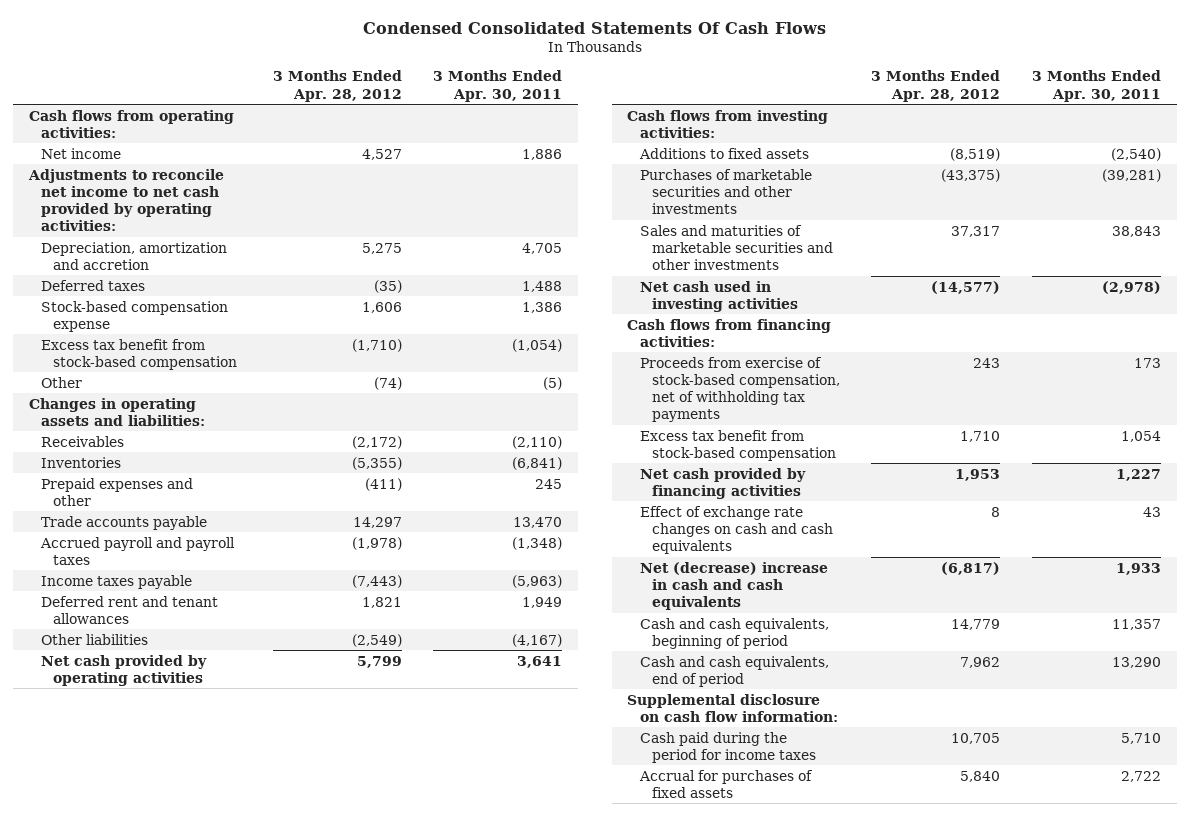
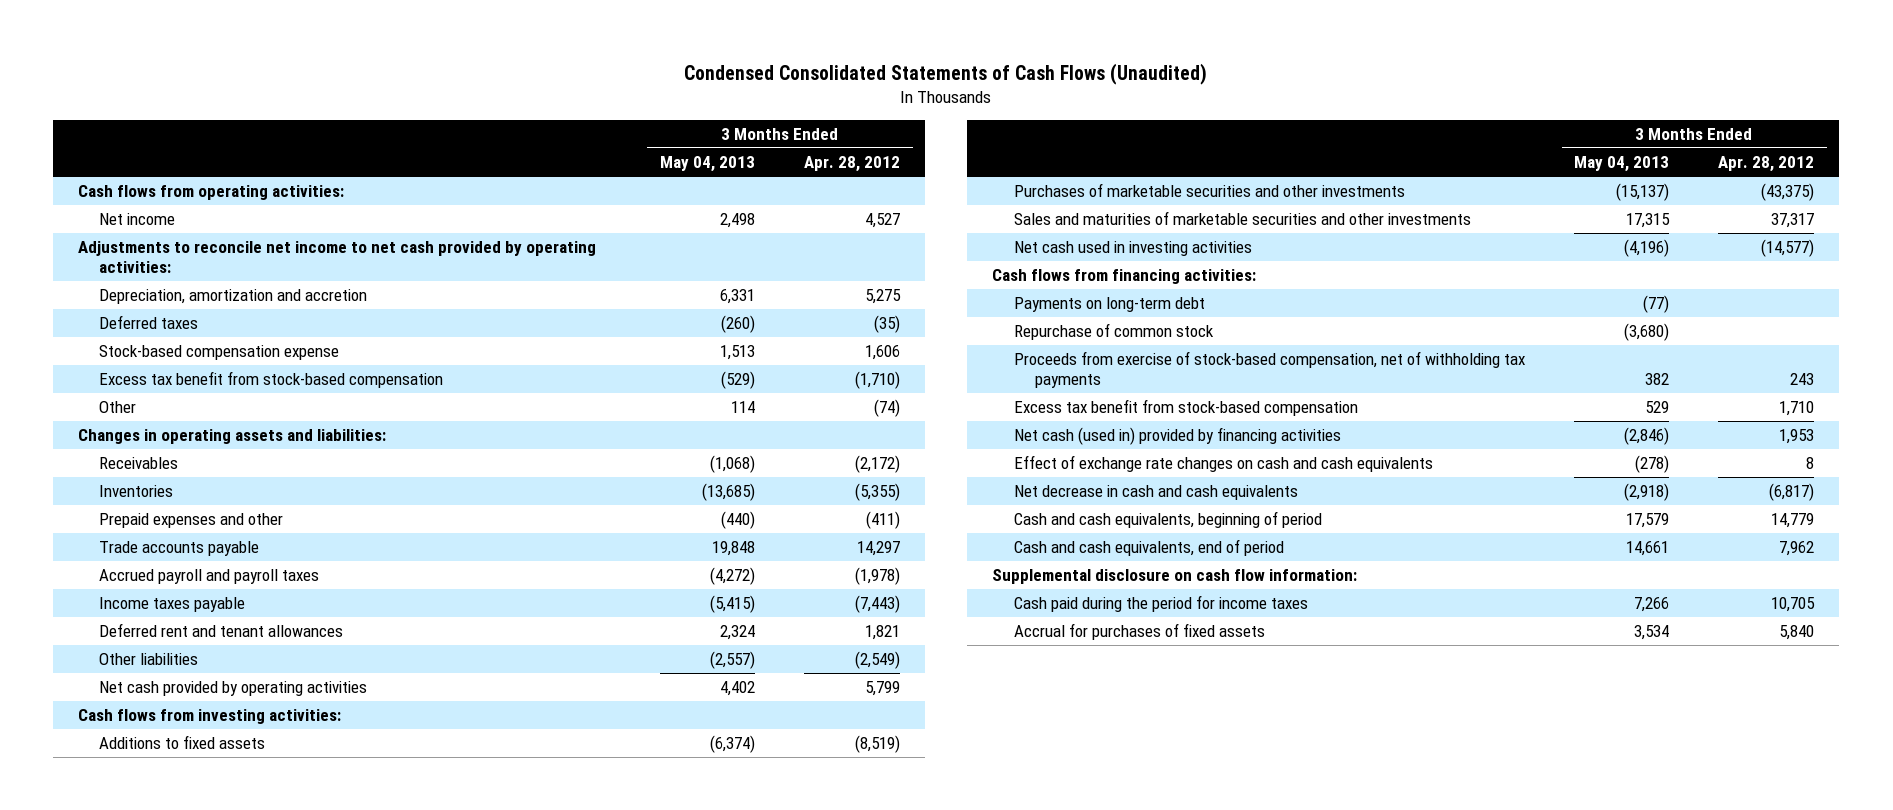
- Condensed Consolidated Statements Of Cash Flows
+ Condensed Consolidated Statements of Cash Flows (Unaudited)
- | 3 Months Ended Apr. 28, 2012 | 3 Months Ended Apr. 30, 2011
+ | 3 Months Ended May 04, 2013 | 3 Months Ended Apr. 28, 2012
+ Payments on long-term debt | (77) |
+ Repurchase of common stock | (3,680) |
- Net cash provided by financing activities | 1,953 | 1,227
+ Net cash (used in) provided by financing activities | (2,846) | 1,953
- Net (decrease) increase in cash and cash equivalents | (6,817) | 1,933
+ Net decrease in cash and cash equivalents | (2,918) | (6,817)

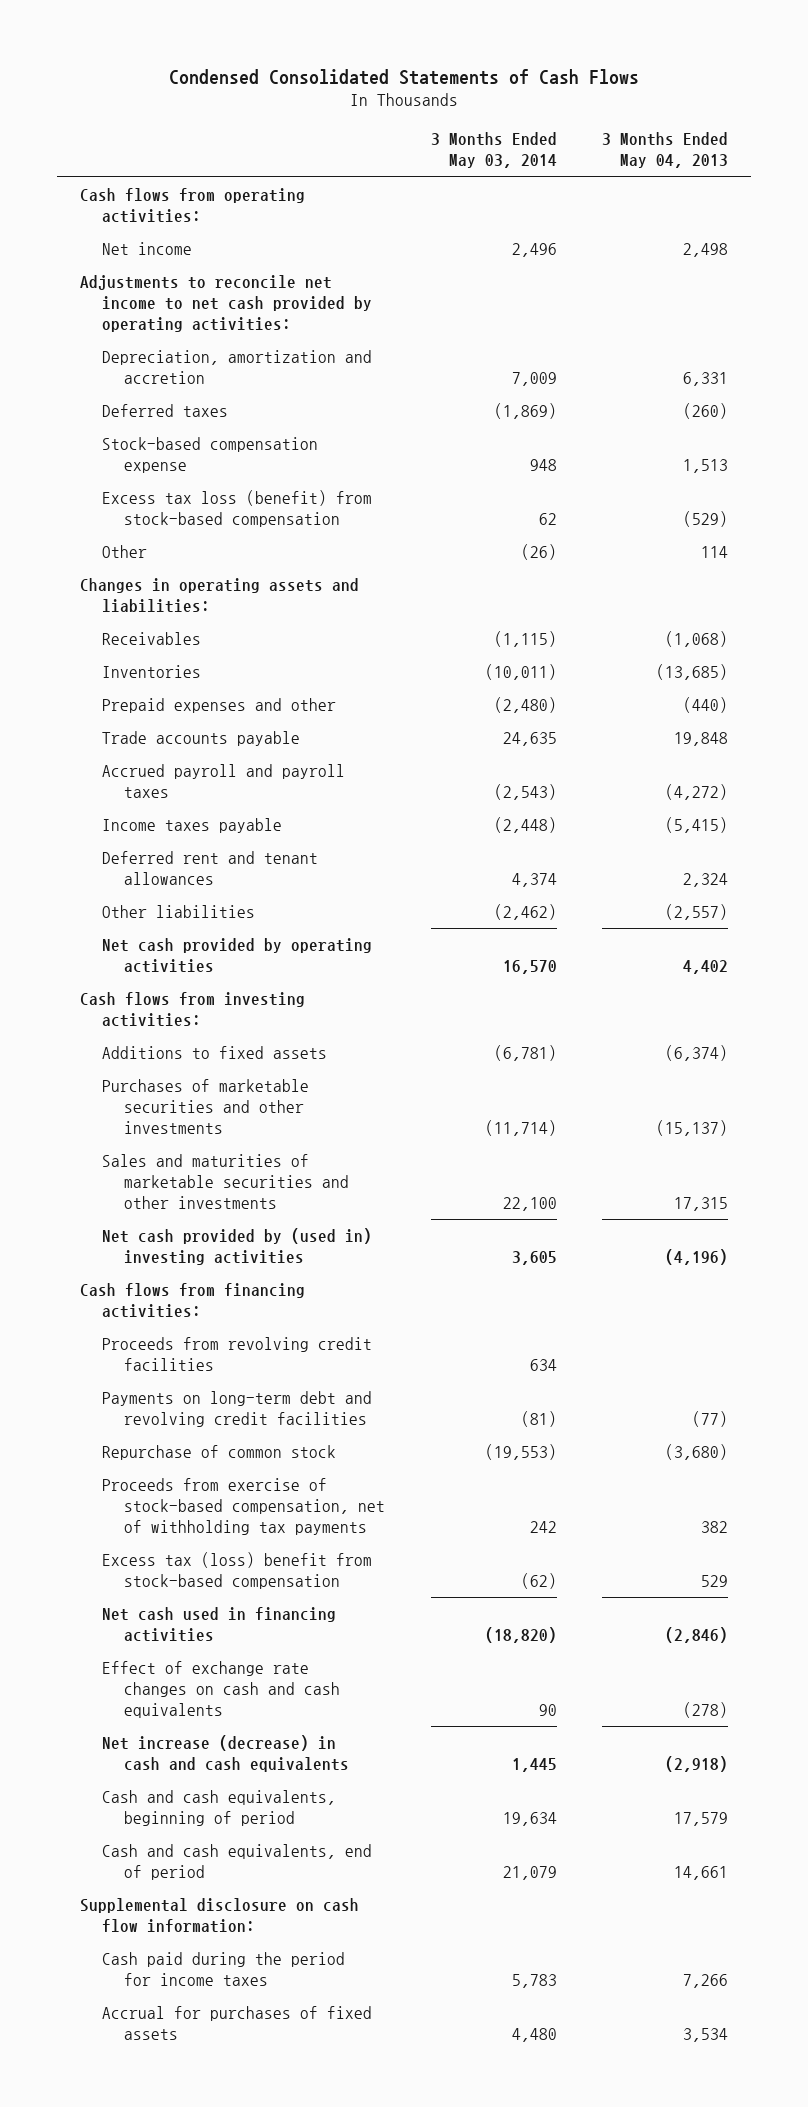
- Condensed Consolidated Statements of Cash Flows (Unaudited)
+ Condensed Consolidated Statements of Cash Flows
- | 3 Months Ended May 04, 2013 | 3 Months Ended Apr. 28, 2012
+ | 3 Months Ended May 03, 2014 | 3 Months Ended May 04, 2013
- Excess tax benefit from stock-based compensation | (529) | (1,710)
+ Excess tax loss (benefit) from stock-based compensation | 62 | (529)
- Net cash used in investing activities | (4,196) | (14,577)
+ Net cash provided by (used in) investing activities | 3,605 | (4,196)
- Payments on long-term debt | (77) |
+ Proceeds from revolving credit facilities | 634 |
+ Payments on long-term debt and revolving credit facilities | (81) | (77)
- Excess tax benefit from stock-based compensation | 529 | 1,710
- Net cash (used in) provided by financing activities | (2,846) | 1,953
+ Excess tax (loss) benefit from stock-based compensation | (62) | 529
+ Net cash used in financing activities | (18,820) | (2,846)
- Net decrease in cash and cash equivalents | (2,918) | (6,817)
+ Net increase (decrease) in cash and cash equivalents | 1,445 | (2,918)

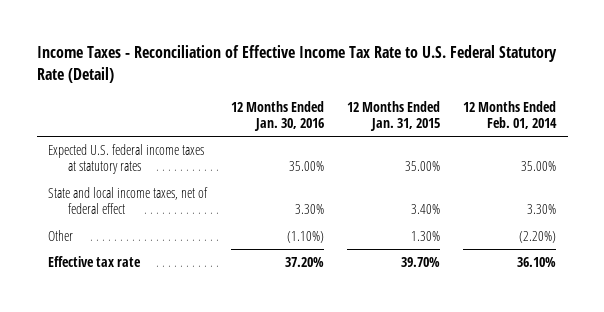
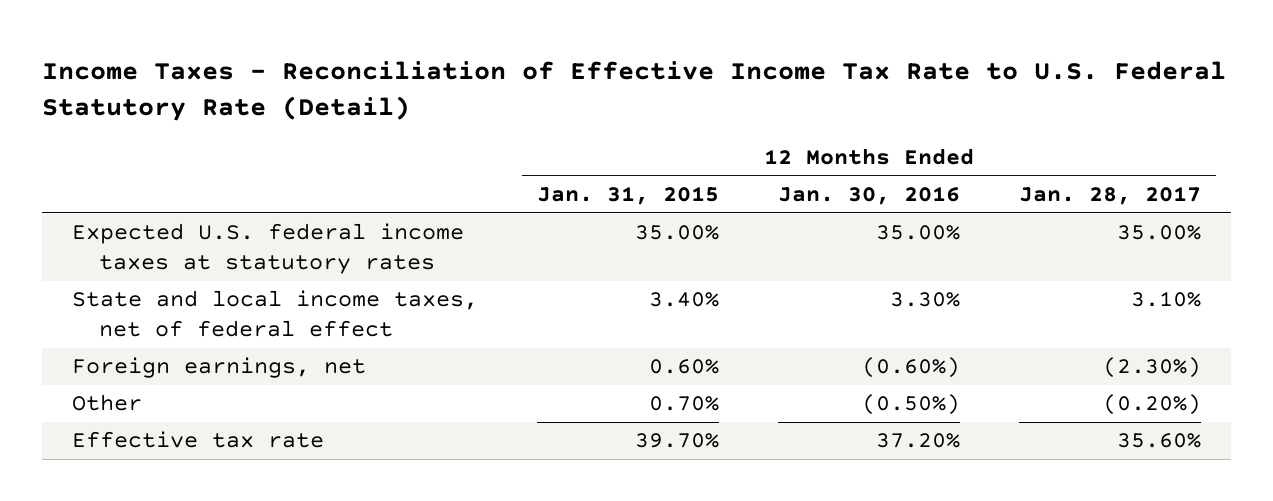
- | 12 Months Ended Jan. 30, 2016 | 12 Months Ended Jan. 31, 2015 | 12 Months Ended Feb. 01, 2014
+ | 12 Months Ended Jan. 31, 2015 | 12 Months Ended Jan. 30, 2016 | 12 Months Ended Jan. 28, 2017
- Other | (1.10%) | 1.30% | (2.20%)
+ Foreign earnings, net | 0.60% | (0.60%) | (2.30%)
+ Other | 0.70% | (0.50%) | (0.20%)

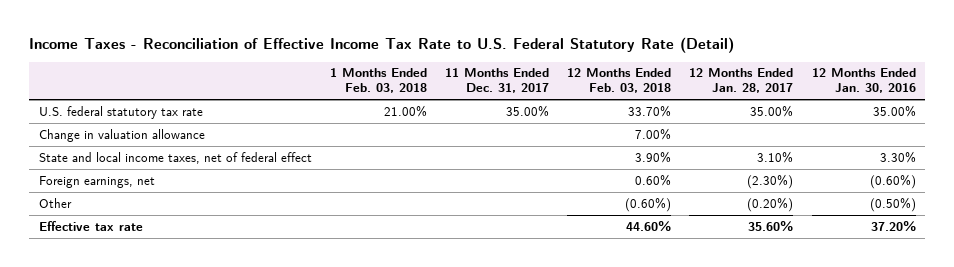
- | 12 Months Ended Jan. 31, 2015 | 12 Months Ended Jan. 30, 2016 | 12 Months Ended Jan. 28, 2017
+ | 1 Months Ended Feb. 03, 2018 | 11 Months Ended Dec. 31, 2017 | 12 Months Ended Feb. 03, 2018 | 12 Months Ended Jan. 28, 2017 | 12 Months Ended Jan. 30, 2016
- Expected U.S. federal income taxes at statutory rates | 35.00% | 35.00% | 35.00%
+ U.S. federal statutory tax rate | 21.00% | 35.00% | 33.70% | 35.00% | 35.00%
+ Change in valuation allowance | | | 7.00% | |

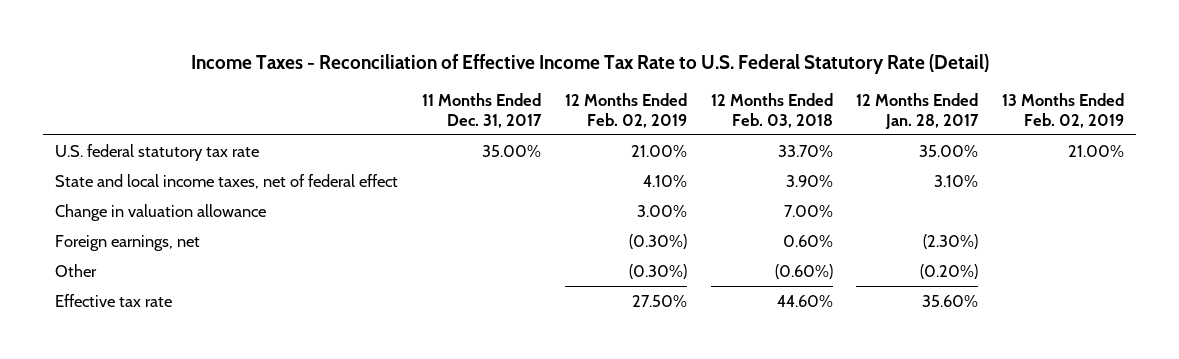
- | 1 Months Ended Feb. 03, 2018 | 11 Months Ended Dec. 31, 2017 | 12 Months Ended Feb. 03, 2018 | 12 Months Ended Jan. 28, 2017 | 12 Months Ended Jan. 30, 2016
+ | 11 Months Ended Dec. 31, 2017 | 12 Months Ended Feb. 02, 2019 | 12 Months Ended Feb. 03, 2018 | 12 Months Ended Jan. 28, 2017 | 13 Months Ended Feb. 02, 2019
moved down: Change in valuation allowance | | 3.00% | 7.00% | |

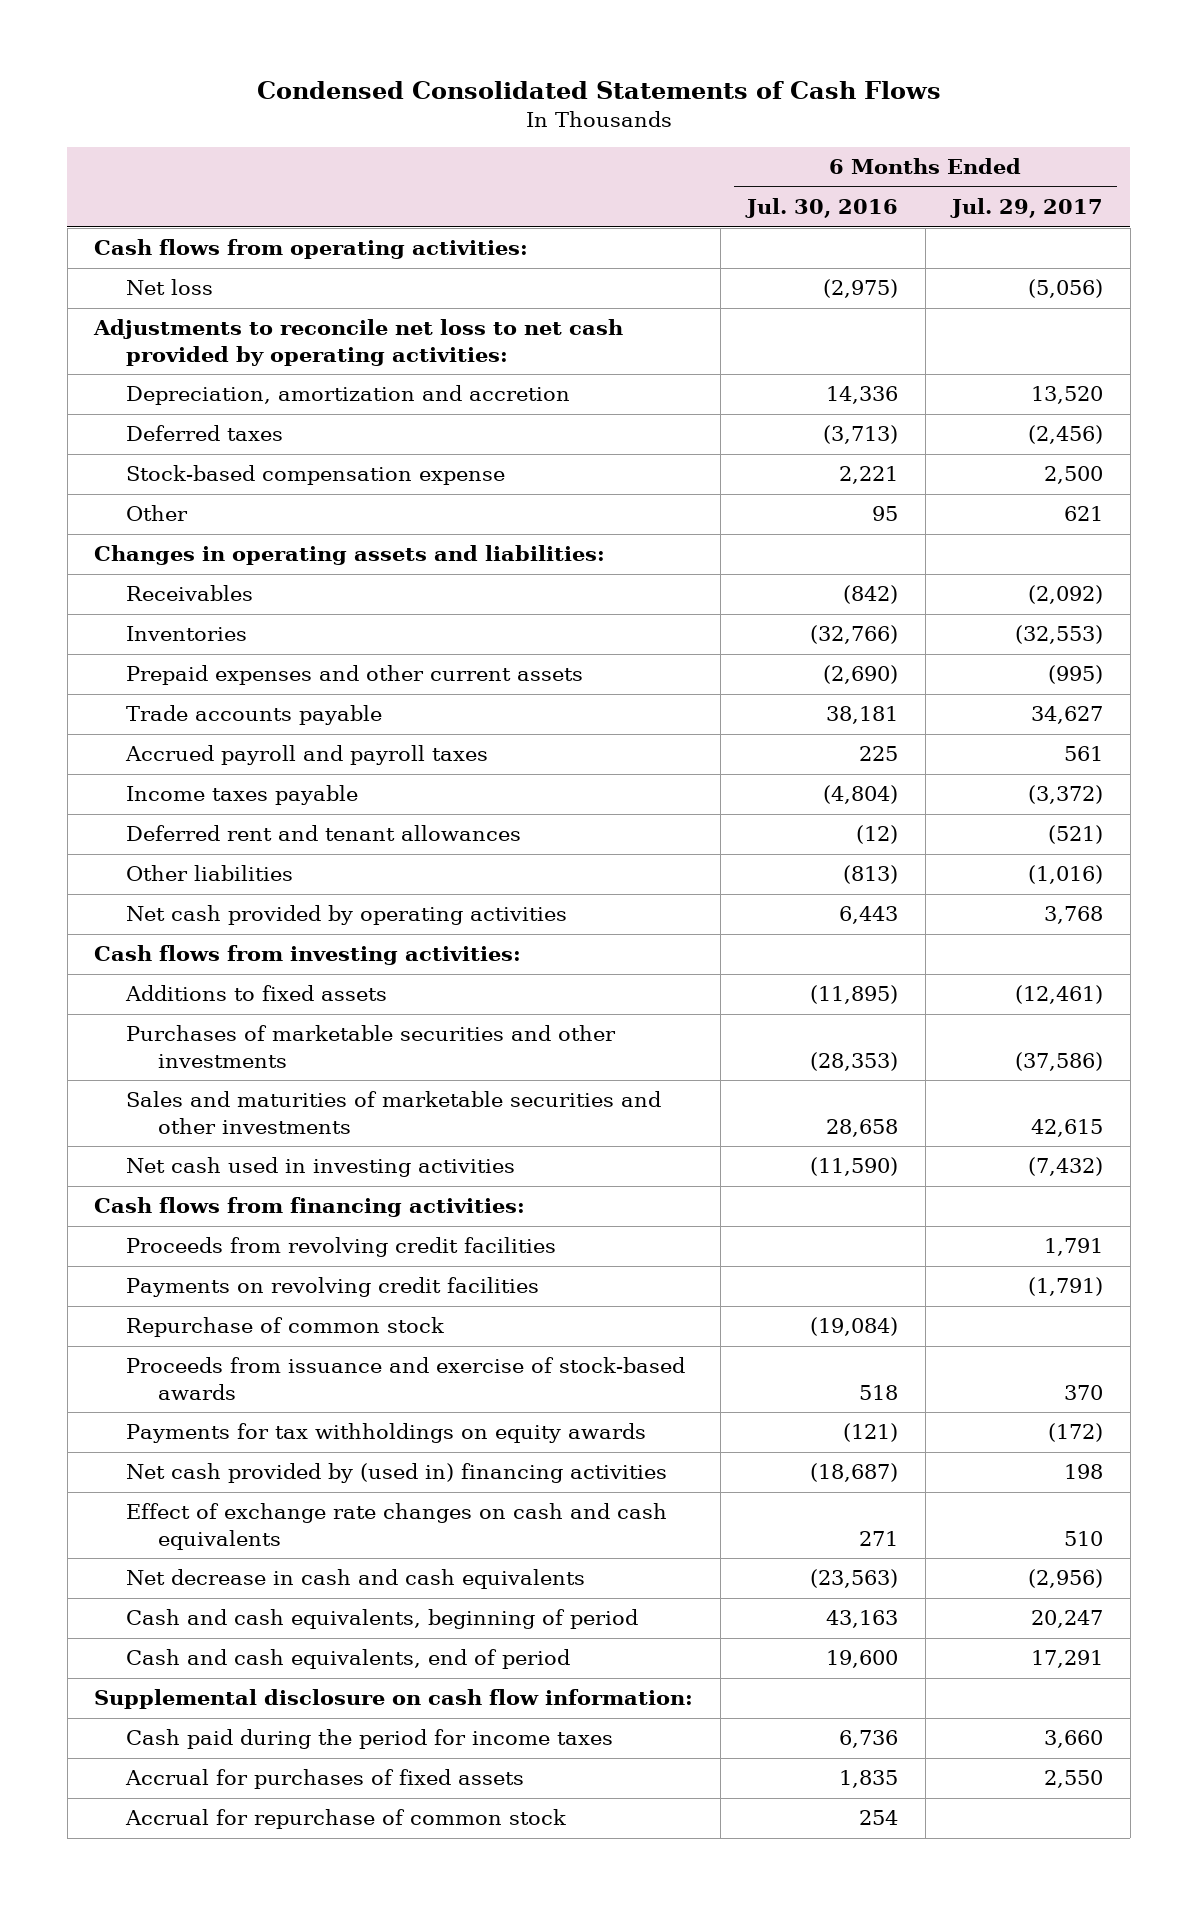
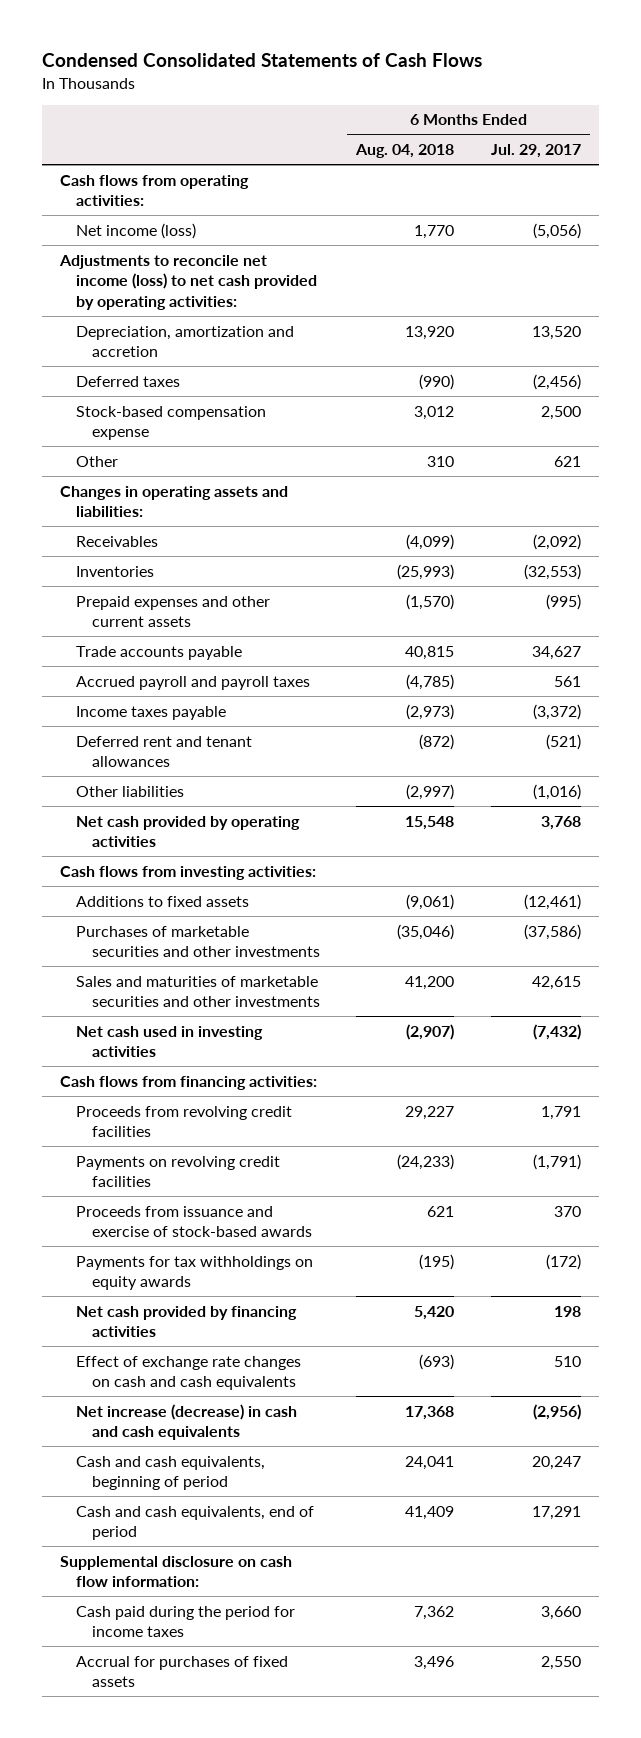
- | 6 Months Ended Jul. 30, 2016 | 6 Months Ended Jul. 29, 2017
+ | 6 Months Ended Aug. 04, 2018 | 6 Months Ended Jul. 29, 2017
- Net loss | (2,975) | (5,056)
- Adjustments to reconcile net loss to net cash provided by operating activities:
+ Net income (loss) | 1,770 | (5,056)
+ Adjustments to reconcile net income (loss) to net cash provided by operating activities:
- Repurchase of common stock | (19,084) |
- Net cash provided by (used in) financing activities | (18,687) | 198
+ Net cash provided by financing activities | 5,420 | 198
- Net decrease in cash and cash equivalents | (23,563) | (2,956)
+ Net increase (decrease) in cash and cash equivalents | 17,368 | (2,956)
- Accrual for repurchase of common stock | 254 |

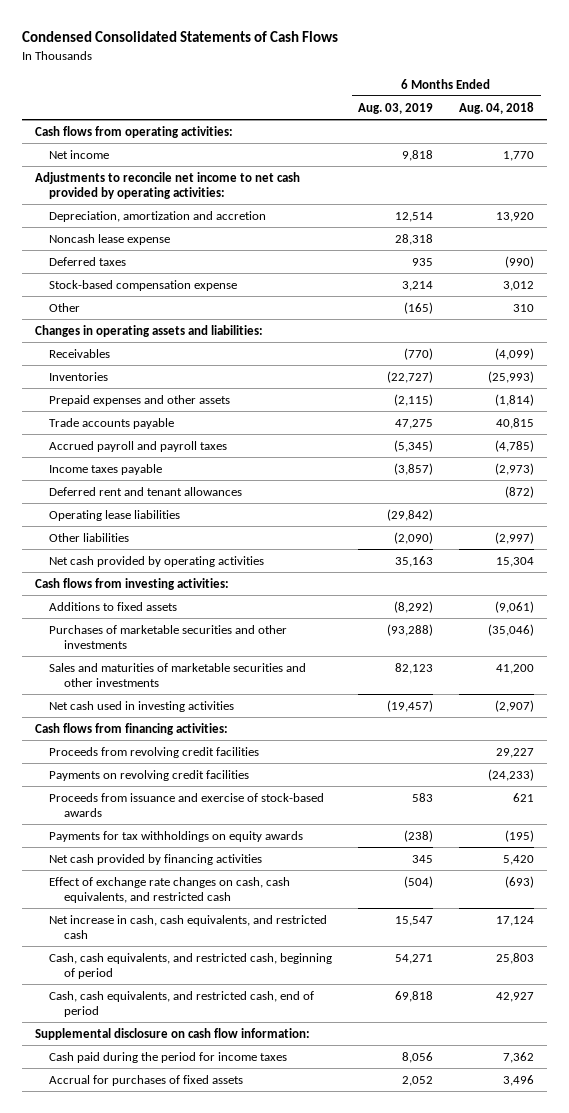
- | 6 Months Ended Aug. 04, 2018 | 6 Months Ended Jul. 29, 2017
+ | 6 Months Ended Aug. 03, 2019 | 6 Months Ended Aug. 04, 2018
- Net income (loss) | 1,770 | (5,056)
- Adjustments to reconcile net income (loss) to net cash provided by operating activities:
+ Net income | 9,818 | 1,770
+ Adjustments to reconcile net income to net cash provided by operating activities:
+ Noncash lease expense | 28,318 |
- Prepaid expenses and other current assets | (1,570) | (995)
+ Prepaid expenses and other assets | (2,115) | (1,814)
+ Operating lease liabilities | (29,842) |
- Net cash provided by operating activities | 15,548 | 3,768
+ Net cash provided by operating activities | 35,163 | 15,304
- Effect of exchange rate changes on cash and cash equivalents | (693) | 510
- Net increase (decrease) in cash and cash equivalents | 17,368 | (2,956)
- Cash and cash equivalents, beginning of period | 24,041 | 20,247
- Cash and cash equivalents, end of period | 41,409 | 17,291
+ Effect of exchange rate changes on cash, cash equivalents, and restricted cash | (504) | (693)
+ Net increase in cash, cash equivalents, and restricted cash | 15,547 | 17,124
+ Cash, cash equivalents, and restricted cash, beginning of period | 54,271 | 25,803
+ Cash, cash equivalents, and restricted cash, end of period | 69,818 | 42,927

